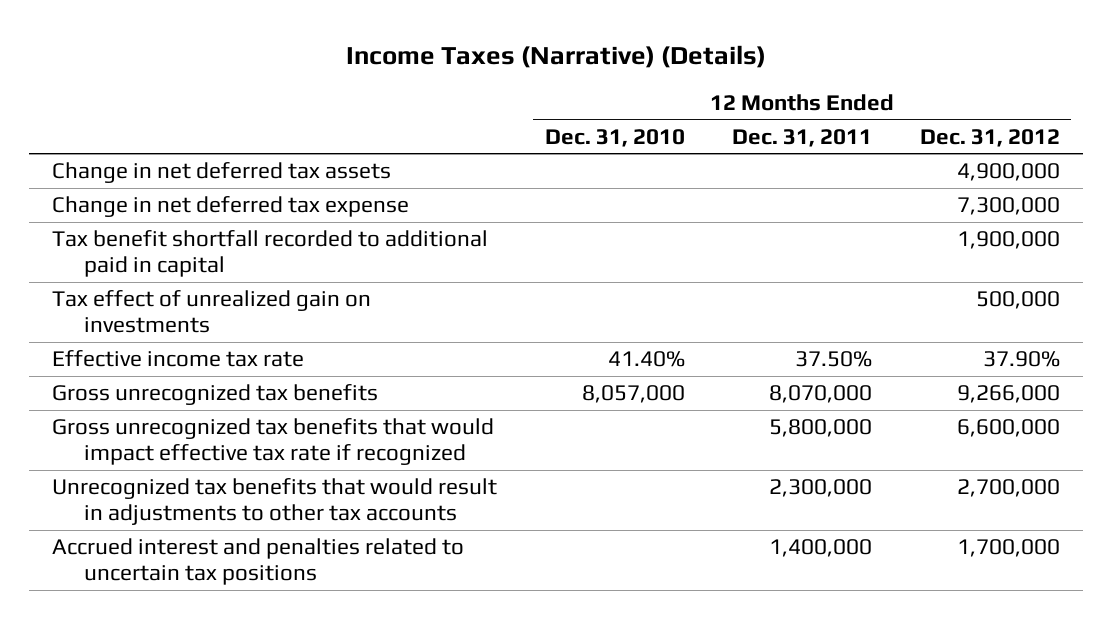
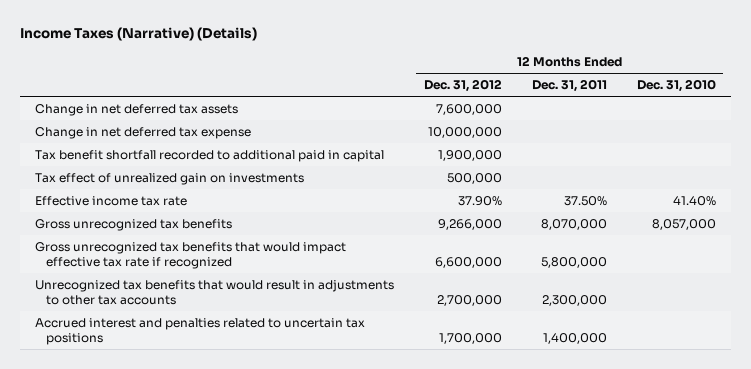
- | 12 Months Ended Dec. 31, 2010 | 12 Months Ended Dec. 31, 2011 | 12 Months Ended Dec. 31, 2012
+ | 12 Months Ended Dec. 31, 2012 | 12 Months Ended Dec. 31, 2011 | 12 Months Ended Dec. 31, 2010
- Change in net deferred tax assets | | | 4,900,000
- Change in net deferred tax expense | | | 7,300,000
+ Change in net deferred tax assets | 7,600,000 | |
+ Change in net deferred tax expense | 10,000,000 | |

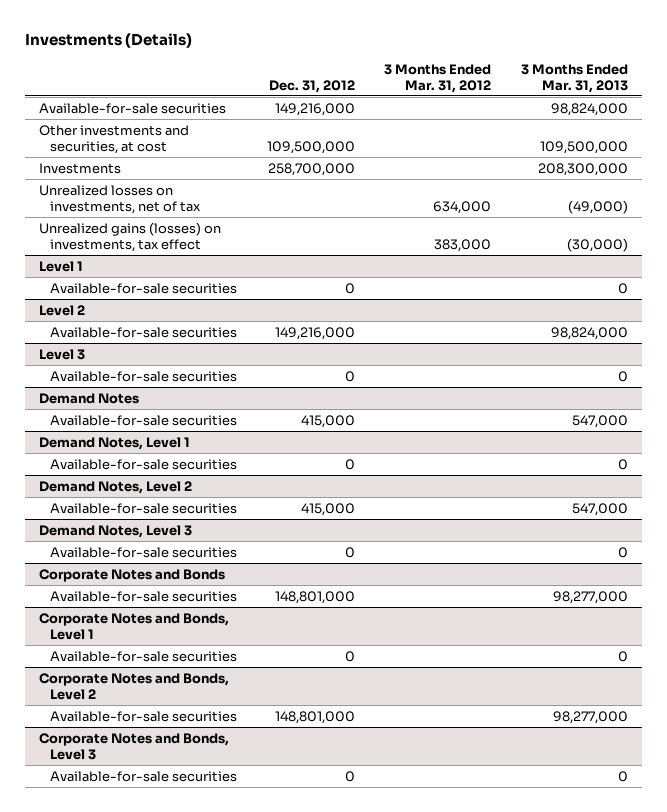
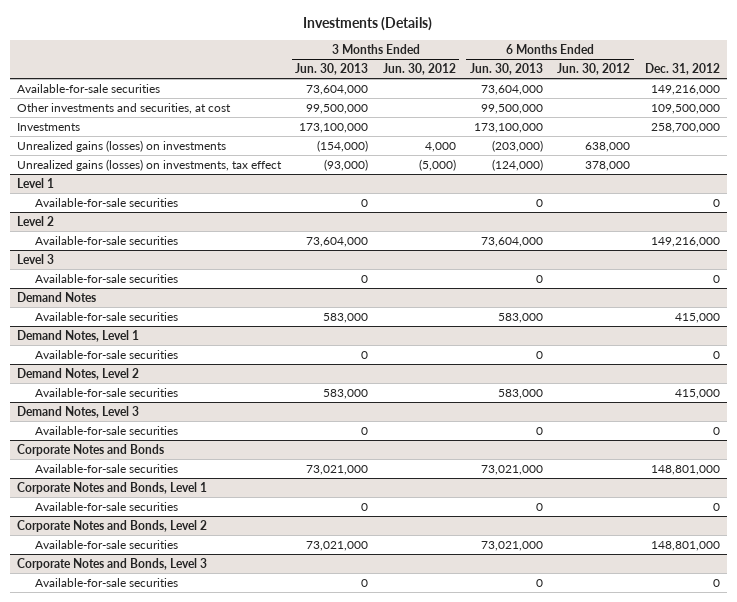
- | Dec. 31, 2012 | 3 Months Ended Mar. 31, 2012 | 3 Months Ended Mar. 31, 2013
+ | 3 Months Ended Jun. 30, 2013 | 3 Months Ended Jun. 30, 2012 | 6 Months Ended Jun. 30, 2013 | 6 Months Ended Jun. 30, 2012 | Dec. 31, 2012
- Unrealized losses on investments, net of tax | | 634,000 | (49,000)
+ Unrealized gains (losses) on investments | (154,000) | 4,000 | (203,000) | 638,000 |

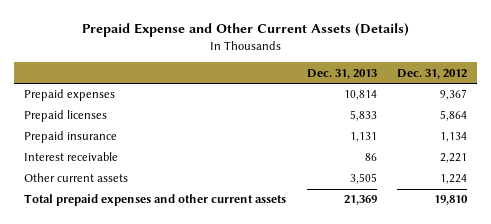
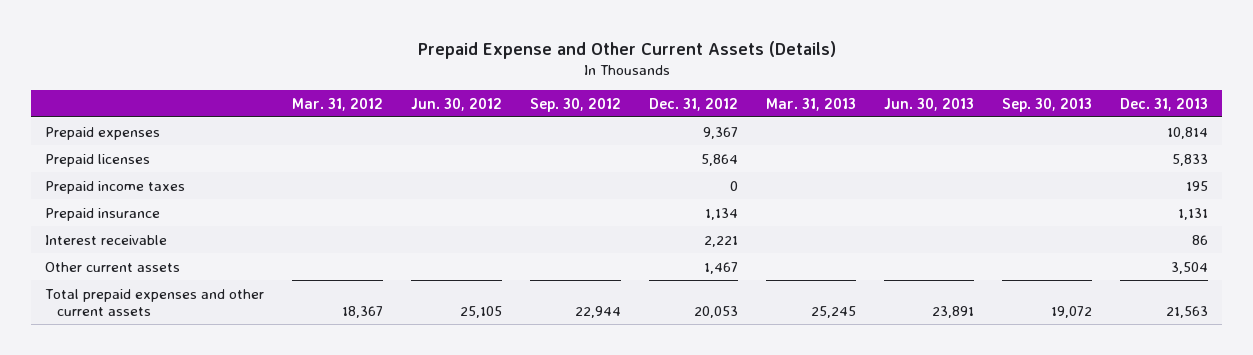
- | Dec. 31, 2013 | Dec. 31, 2012
+ | Mar. 31, 2012 | Jun. 30, 2012 | Sep. 30, 2012 | Dec. 31, 2012 | Mar. 31, 2013 | Jun. 30, 2013 | Sep. 30, 2013 | Dec. 31, 2013
+ Prepaid income taxes | | | | 0 | | | | 195
- Other current assets | 3,505 | 1,224
- Total prepaid expenses and other current assets | 21,369 | 19,810
+ Other current assets | | | | 1,467 | | | | 3,504
+ Total prepaid expenses and other current assets | 18,367 | 25,105 | 22,944 | 20,053 | 25,245 | 23,891 | 19,072 | 21,563

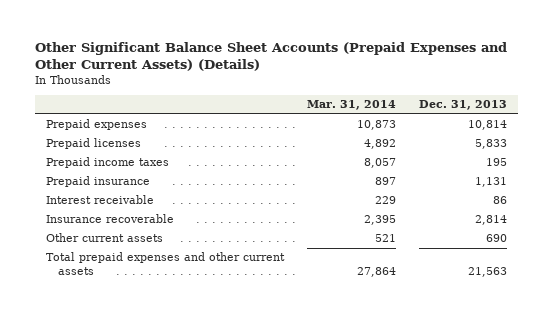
- Prepaid Expense and Other Current Assets (Details)
+ Other Significant Balance Sheet Accounts (Prepaid Expenses and Other Current Assets) (Details)
- | Mar. 31, 2012 | Jun. 30, 2012 | Sep. 30, 2012 | Dec. 31, 2012 | Mar. 31, 2013 | Jun. 30, 2013 | Sep. 30, 2013 | Dec. 31, 2013
+ | Mar. 31, 2014 | Dec. 31, 2013
- Other current assets | | | | 1,467 | | | | 3,504
+ Insurance recoverable | 2,395 | 2,814
+ Other current assets | 521 | 690

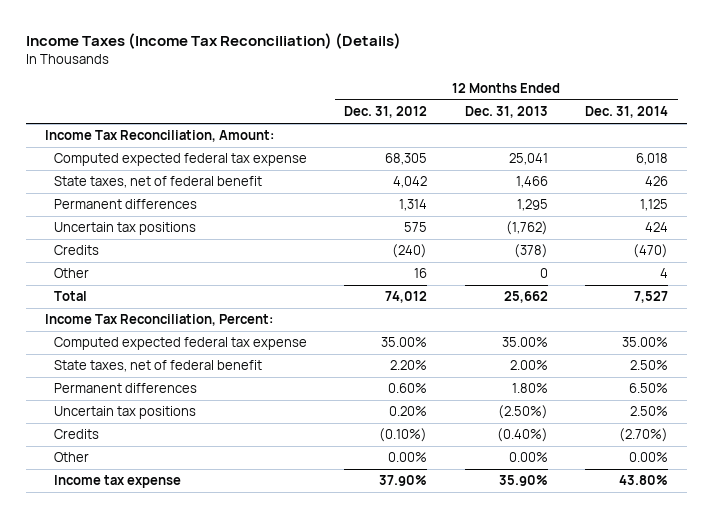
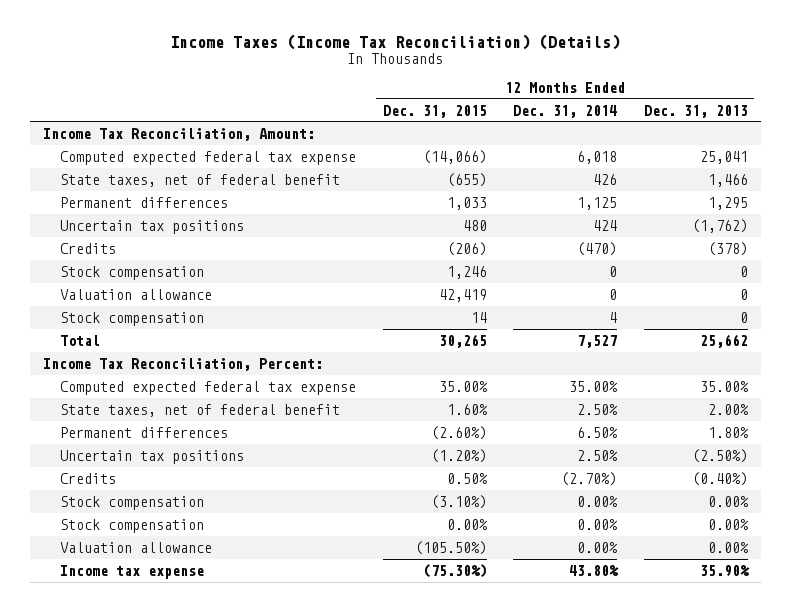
- | 12 Months Ended Dec. 31, 2012 | 12 Months Ended Dec. 31, 2013 | 12 Months Ended Dec. 31, 2014
+ | 12 Months Ended Dec. 31, 2015 | 12 Months Ended Dec. 31, 2014 | 12 Months Ended Dec. 31, 2013
- Other | 16 | 0 | 4
+ Stock compensation | 1,246 | 0 | 0
+ Valuation allowance | 42,419 | 0 | 0
+ Stock compensation | 14 | 4 | 0
- Other | 0.00% | 0.00% | 0.00%
+ Stock compensation | (3.10%) | 0.00% | 0.00%
+ Stock compensation | 0.00% | 0.00% | 0.00%
+ Valuation allowance | (105.50%) | 0.00% | 0.00%

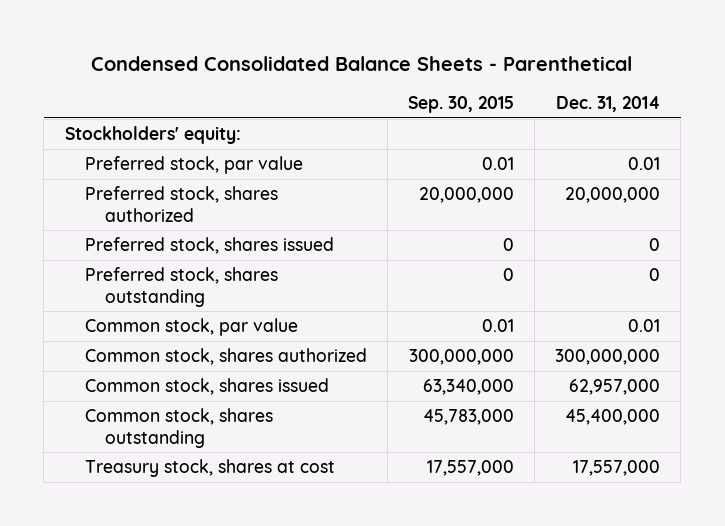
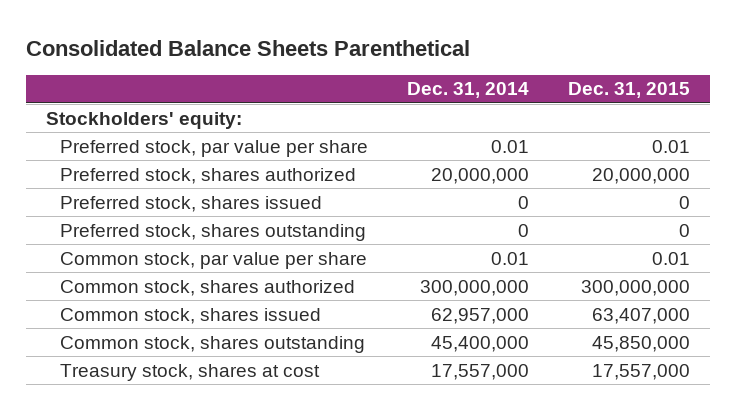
- Condensed Consolidated Balance Sheets - Parenthetical
+ Consolidated Balance Sheets Parenthetical
- | Sep. 30, 2015 | Dec. 31, 2014
+ | Dec. 31, 2014 | Dec. 31, 2015
- Preferred stock, par value | 0.01 | 0.01
+ Preferred stock, par value per share | 0.01 | 0.01
- Common stock, par value | 0.01 | 0.01
+ Common stock, par value per share | 0.01 | 0.01

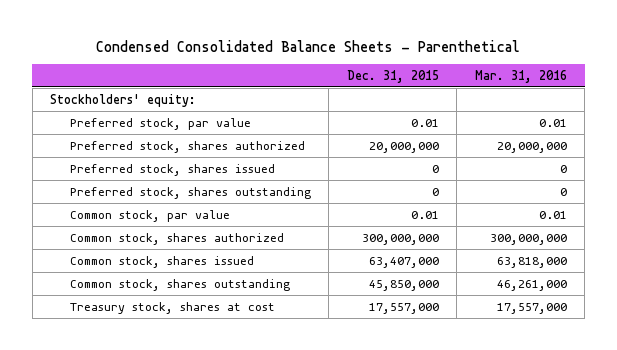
- Consolidated Balance Sheets Parenthetical
+ Condensed Consolidated Balance Sheets - Parenthetical
- | Dec. 31, 2014 | Dec. 31, 2015
+ | Dec. 31, 2015 | Mar. 31, 2016
- Preferred stock, par value per share | 0.01 | 0.01
+ Preferred stock, par value | 0.01 | 0.01
- Common stock, par value per share | 0.01 | 0.01
+ Common stock, par value | 0.01 | 0.01

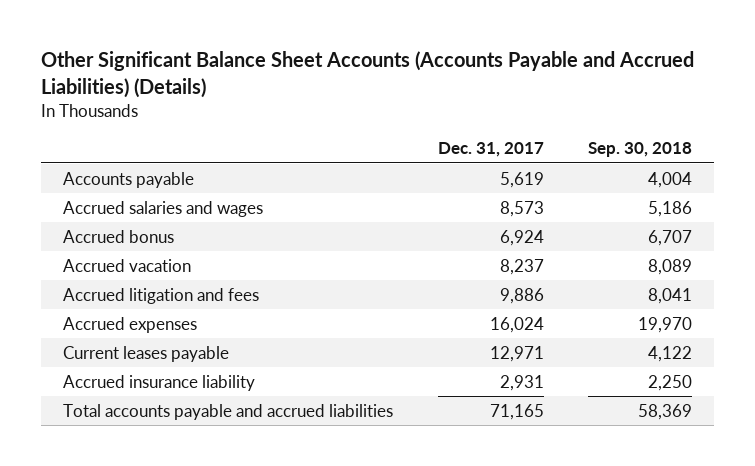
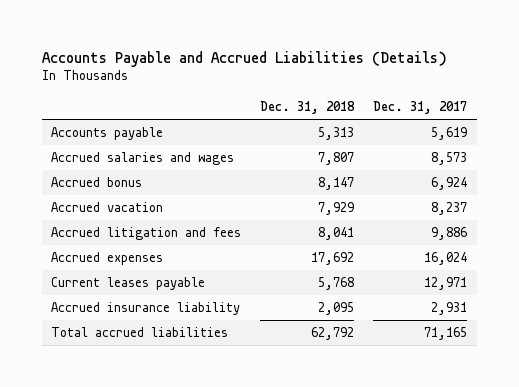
- Other Significant Balance Sheet Accounts (Accounts Payable and Accrued Liabilities) (Details)
+ Accounts Payable and Accrued Liabilities (Details)
- | Dec. 31, 2017 | Sep. 30, 2018
+ | Dec. 31, 2018 | Dec. 31, 2017
- Total accounts payable and accrued liabilities | 71,165 | 58,369
+ Total accrued liabilities | 62,792 | 71,165

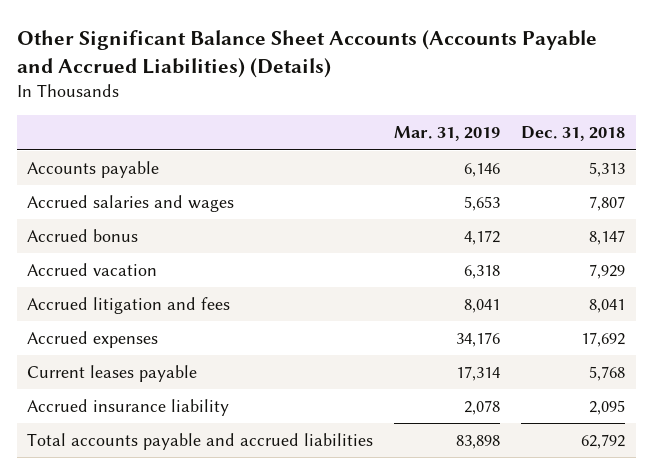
- Accounts Payable and Accrued Liabilities (Details)
+ Other Significant Balance Sheet Accounts (Accounts Payable and Accrued Liabilities) (Details)
- | Dec. 31, 2018 | Dec. 31, 2017
+ | Mar. 31, 2019 | Dec. 31, 2018
- Total accrued liabilities | 62,792 | 71,165
+ Total accounts payable and accrued liabilities | 83,898 | 62,792

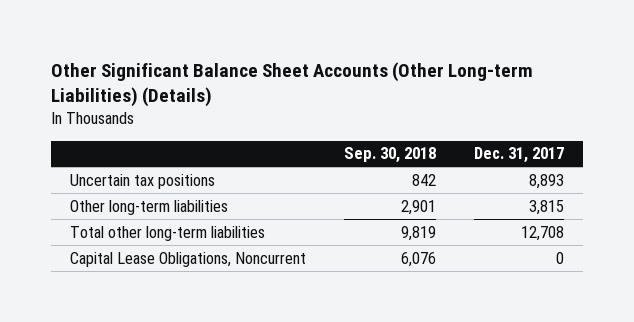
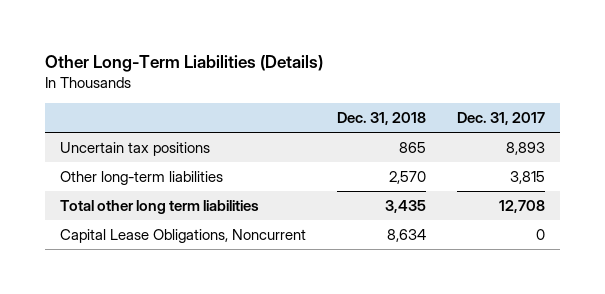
- Other Significant Balance Sheet Accounts (Other Long-term Liabilities) (Details)
+ Other Long-Term Liabilities (Details)
- | Sep. 30, 2018 | Dec. 31, 2017
+ | Dec. 31, 2018 | Dec. 31, 2017
- Total other long-term liabilities | 9,819 | 12,708
+ Total other long term liabilities | 3,435 | 12,708

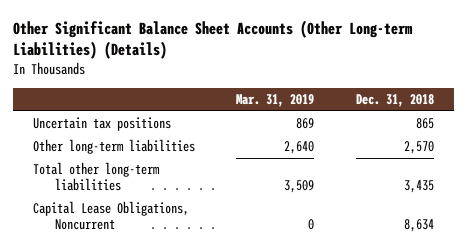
- Other Long-Term Liabilities (Details)
+ Other Significant Balance Sheet Accounts (Other Long-term Liabilities) (Details)
- | Dec. 31, 2018 | Dec. 31, 2017
+ | Mar. 31, 2019 | Dec. 31, 2018
- Total other long term liabilities | 3,435 | 12,708
+ Total other long-term liabilities | 3,509 | 3,435

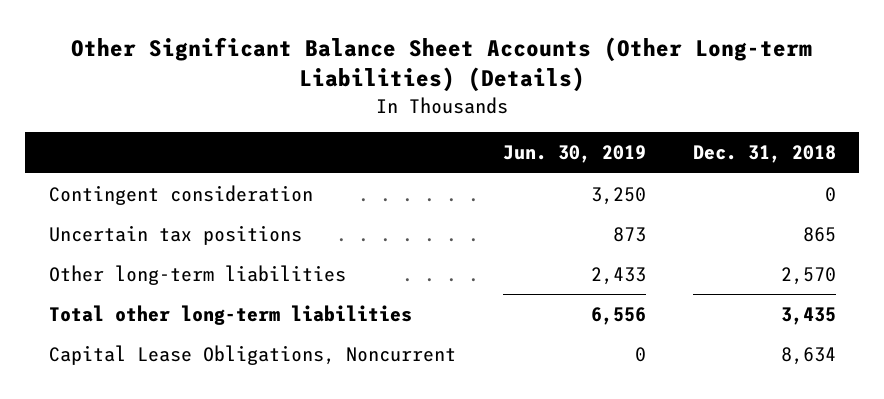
- | Mar. 31, 2019 | Dec. 31, 2018
+ | Jun. 30, 2019 | Dec. 31, 2018
+ Contingent consideration | 3,250 | 0

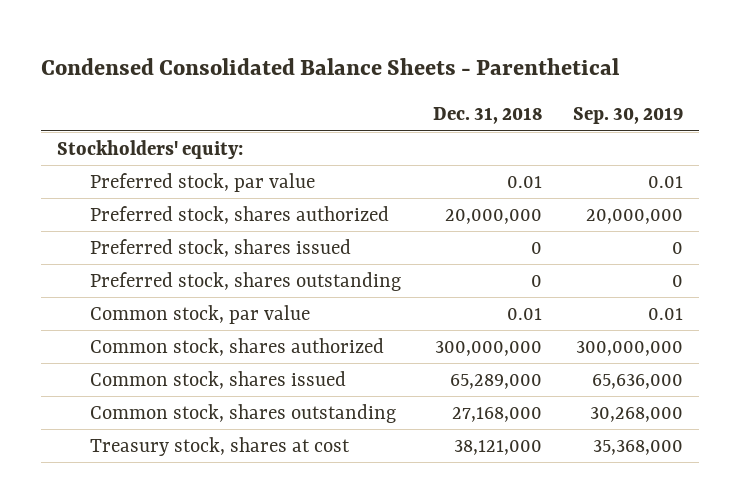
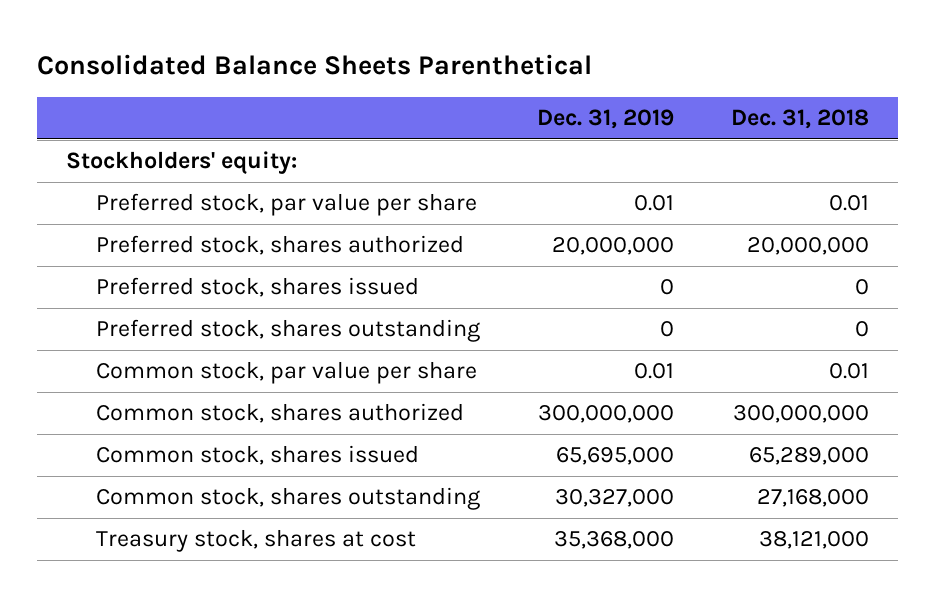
- Condensed Consolidated Balance Sheets - Parenthetical
+ Consolidated Balance Sheets Parenthetical
- | Dec. 31, 2018 | Sep. 30, 2019
+ | Dec. 31, 2019 | Dec. 31, 2018
- Preferred stock, par value | 0.01 | 0.01
+ Preferred stock, par value per share | 0.01 | 0.01
- Common stock, par value | 0.01 | 0.01
+ Common stock, par value per share | 0.01 | 0.01

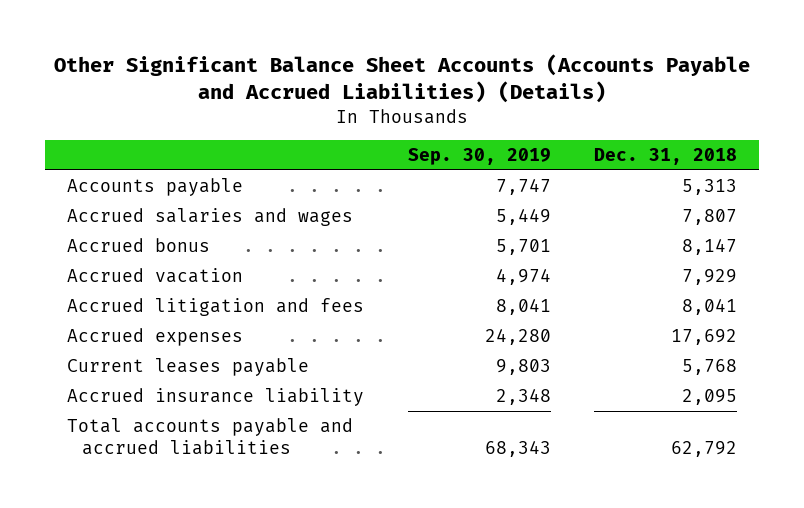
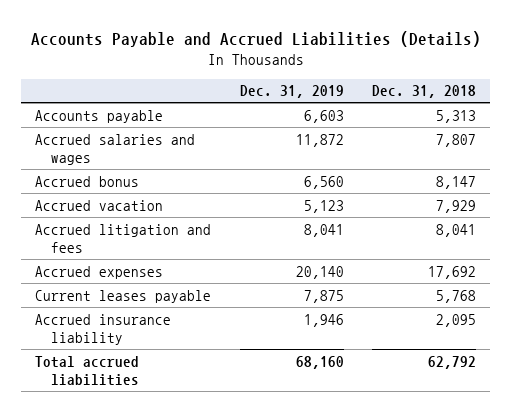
- Other Significant Balance Sheet Accounts (Accounts Payable and Accrued Liabilities) (Details)
+ Accounts Payable and Accrued Liabilities (Details)
- | Sep. 30, 2019 | Dec. 31, 2018
+ | Dec. 31, 2019 | Dec. 31, 2018
- Total accounts payable and accrued liabilities | 68,343 | 62,792
+ Total accrued liabilities | 68,160 | 62,792

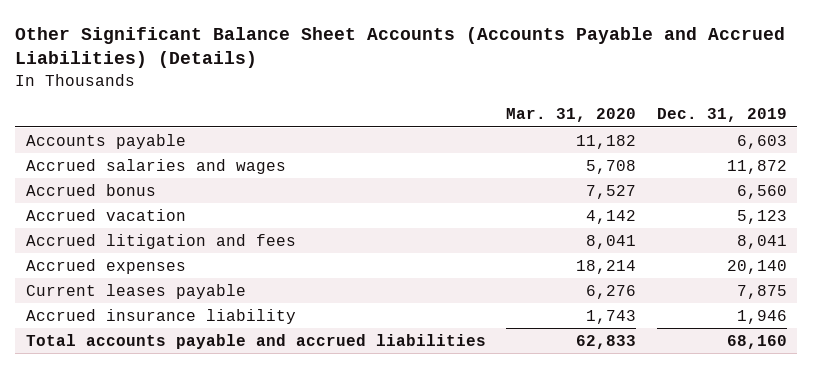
- Accounts Payable and Accrued Liabilities (Details)
+ Other Significant Balance Sheet Accounts (Accounts Payable and Accrued Liabilities) (Details)
- | Dec. 31, 2019 | Dec. 31, 2018
+ | Mar. 31, 2020 | Dec. 31, 2019
- Total accrued liabilities | 68,160 | 62,792
+ Total accounts payable and accrued liabilities | 62,833 | 68,160

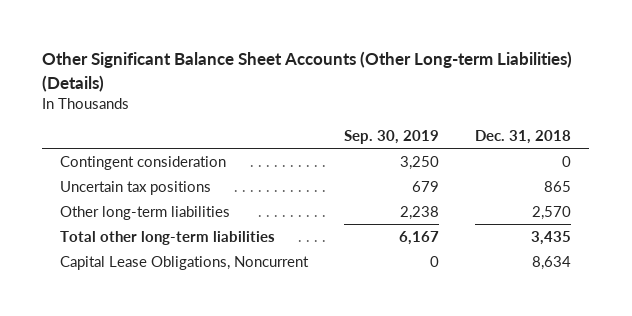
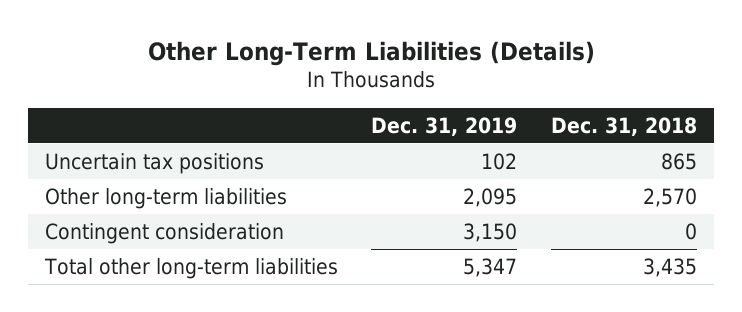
- Other Significant Balance Sheet Accounts (Other Long-term Liabilities) (Details)
+ Other Long-Term Liabilities (Details)
- | Sep. 30, 2019 | Dec. 31, 2018
+ | Dec. 31, 2019 | Dec. 31, 2018
moved down: Contingent consideration | 3,150 | 0
- Capital Lease Obligations, Noncurrent | 0 | 8,634

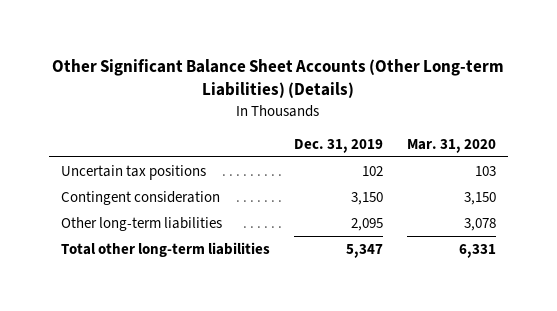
- Other Long-Term Liabilities (Details)
+ Other Significant Balance Sheet Accounts (Other Long-term Liabilities) (Details)
- | Dec. 31, 2019 | Dec. 31, 2018
+ | Dec. 31, 2019 | Mar. 31, 2020
moved down: Other long-term liabilities | 2,095 | 3,078

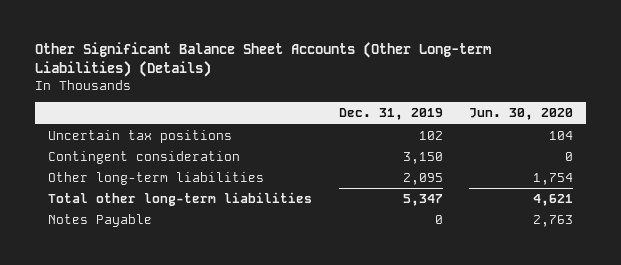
- | Dec. 31, 2019 | Mar. 31, 2020
+ | Dec. 31, 2019 | Jun. 30, 2020
+ Notes Payable | 0 | 2,763

